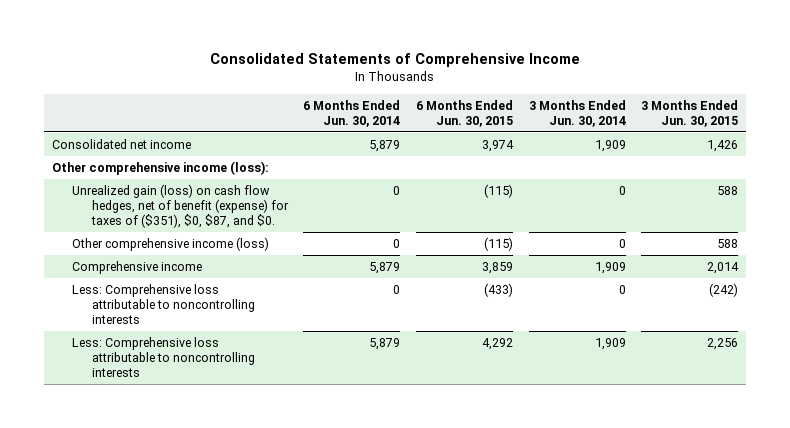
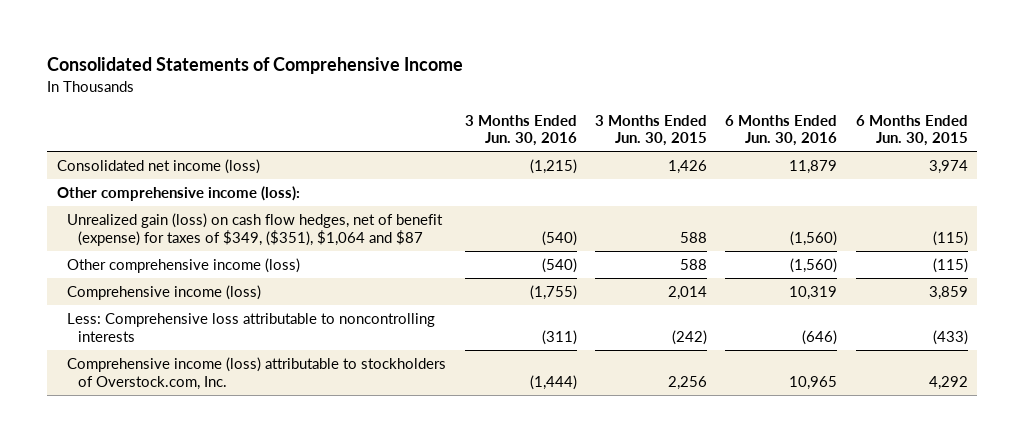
- | 6 Months Ended Jun. 30, 2014 | 6 Months Ended Jun. 30, 2015 | 3 Months Ended Jun. 30, 2014 | 3 Months Ended Jun. 30, 2015
+ | 3 Months Ended Jun. 30, 2016 | 3 Months Ended Jun. 30, 2015 | 6 Months Ended Jun. 30, 2016 | 6 Months Ended Jun. 30, 2015
- Consolidated net income | 5,879 | 3,974 | 1,909 | 1,426
+ Consolidated net income (loss) | (1,215) | 1,426 | 11,879 | 3,974
- Unrealized gain (loss) on cash flow hedges, net of benefit (expense) for taxes of ($351), $0, $87, and $0. | 0 | (115) | 0 | 588
+ Unrealized gain (loss) on cash flow hedges, net of benefit (expense) for taxes of $349, ($351), $1,064 and $87 | (540) | 588 | (1,560) | (115)
- Comprehensive income | 5,879 | 3,859 | 1,909 | 2,014
+ Comprehensive income (loss) | (1,755) | 2,014 | 10,319 | 3,859
- Less: Comprehensive loss attributable to noncontrolling interests | 5,879 | 4,292 | 1,909 | 2,256
+ Comprehensive income (loss) attributable to stockholders of Overstock.com, Inc. | (1,444) | 2,256 | 10,965 | 4,292

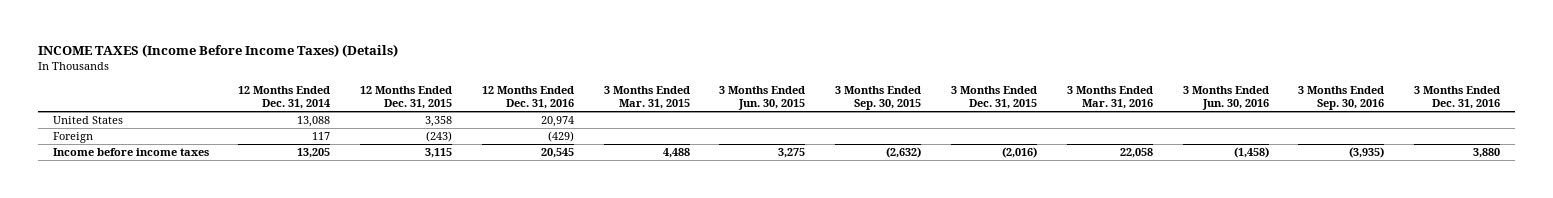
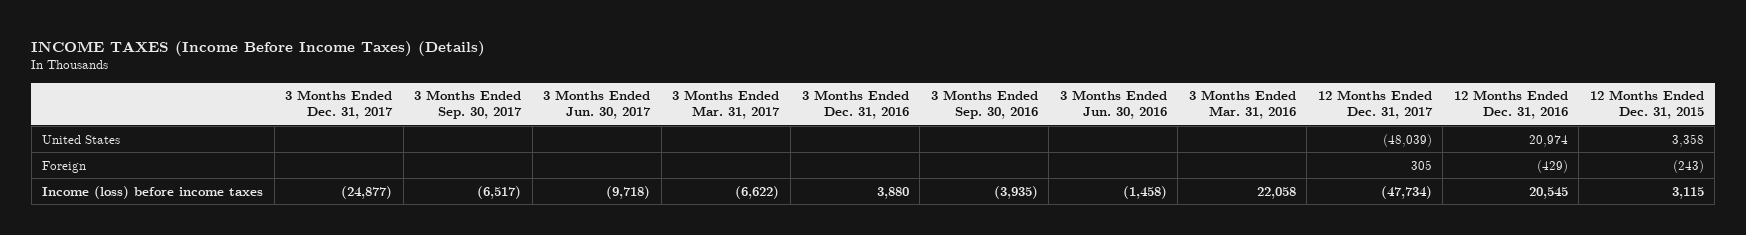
- | 12 Months Ended Dec. 31, 2014 | 12 Months Ended Dec. 31, 2015 | 12 Months Ended Dec. 31, 2016 | 3 Months Ended Mar. 31, 2015 | 3 Months Ended Jun. 30, 2015 | 3 Months Ended Sep. 30, 2015 | 3 Months Ended Dec. 31, 2015 | 3 Months Ended Mar. 31, 2016 | 3 Months Ended Jun. 30, 2016 | 3 Months Ended Sep. 30, 2016 | 3 Months Ended Dec. 31, 2016
+ | 3 Months Ended Dec. 31, 2017 | 3 Months Ended Sep. 30, 2017 | 3 Months Ended Jun. 30, 2017 | 3 Months Ended Mar. 31, 2017 | 3 Months Ended Dec. 31, 2016 | 3 Months Ended Sep. 30, 2016 | 3 Months Ended Jun. 30, 2016 | 3 Months Ended Mar. 31, 2016 | 12 Months Ended Dec. 31, 2017 | 12 Months Ended Dec. 31, 2016 | 12 Months Ended Dec. 31, 2015
- Income before income taxes | 13,205 | 3,115 | 20,545 | 4,488 | 3,275 | (2,632) | (2,016) | 22,058 | (1,458) | (3,935) | 3,880
+ Income (loss) before income taxes | (24,877) | (6,517) | (9,718) | (6,622) | 3,880 | (3,935) | (1,458) | 22,058 | (47,734) | 20,545 | 3,115

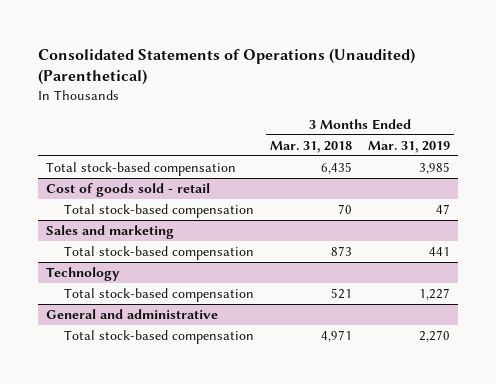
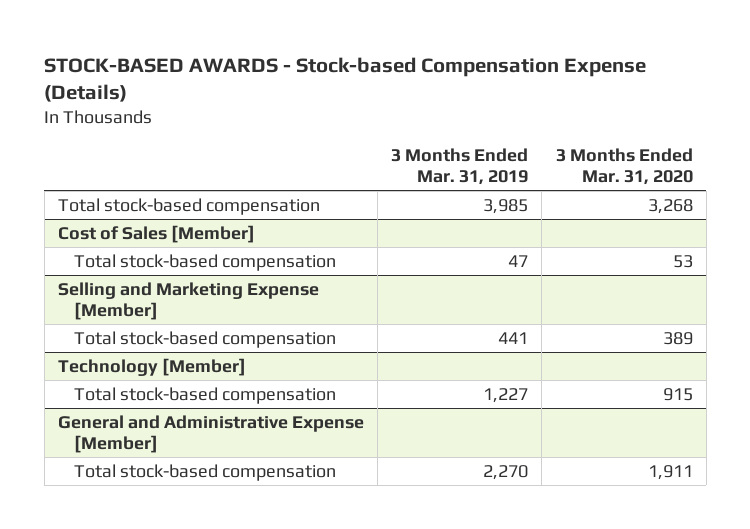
- Consolidated Statements of Operations (Unaudited) (Parenthetical)
+ STOCK-BASED AWARDS - Stock-based Compensation Expense (Details)
- | 3 Months Ended Mar. 31, 2018 | 3 Months Ended Mar. 31, 2019
+ | 3 Months Ended Mar. 31, 2019 | 3 Months Ended Mar. 31, 2020
- Cost of goods sold - retail
+ Cost of Sales [Member]
- Sales and marketing
+ Selling and Marketing Expense [Member]
- Technology
+ Technology [Member]
- General and administrative
+ General and Administrative Expense [Member]

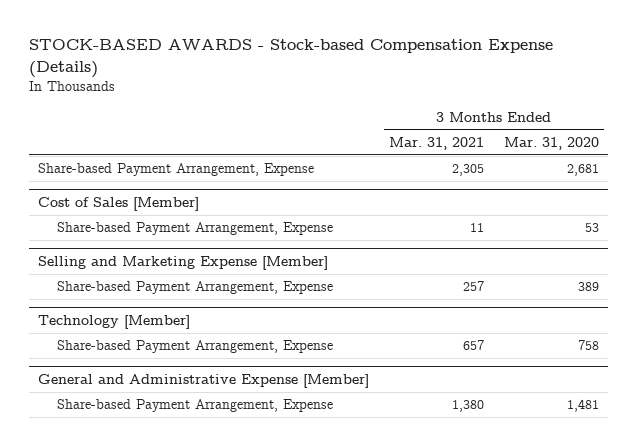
- | 3 Months Ended Mar. 31, 2019 | 3 Months Ended Mar. 31, 2020
+ | 3 Months Ended Mar. 31, 2021 | 3 Months Ended Mar. 31, 2020
- Total stock-based compensation | 3,985 | 3,268
+ Share-based Payment Arrangement, Expense | 2,305 | 2,681
@ Cost of Sales [Member]
- Total stock-based compensation | 47 | 53
+ Share-based Payment Arrangement, Expense | 11 | 53
@ Selling and Marketing Expense [Member]
- Total stock-based compensation | 441 | 389
+ Share-based Payment Arrangement, Expense | 257 | 389
@ Technology [Member]
- Total stock-based compensation | 1,227 | 915
+ Share-based Payment Arrangement, Expense | 657 | 758
@ General and Administrative Expense [Member]
- Total stock-based compensation | 2,270 | 1,911
+ Share-based Payment Arrangement, Expense | 1,380 | 1,481

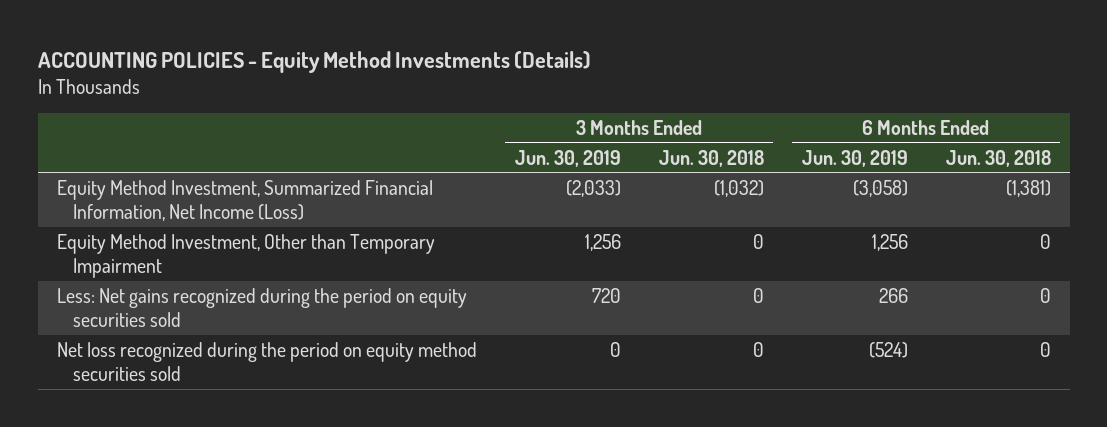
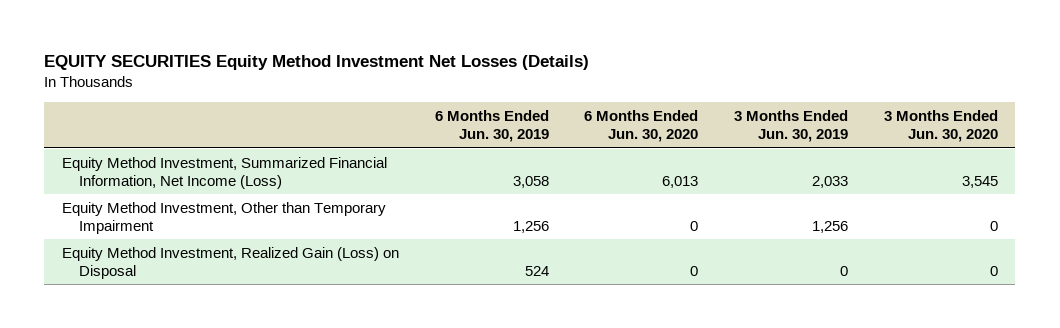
- ACCOUNTING POLICIES - Equity Method Investments (Details)
+ EQUITY SECURITIES Equity Method Investment Net Losses (Details)
- | 3 Months Ended Jun. 30, 2019 | 3 Months Ended Jun. 30, 2018 | 6 Months Ended Jun. 30, 2019 | 6 Months Ended Jun. 30, 2018
+ | 6 Months Ended Jun. 30, 2019 | 6 Months Ended Jun. 30, 2020 | 3 Months Ended Jun. 30, 2019 | 3 Months Ended Jun. 30, 2020
- Equity Method Investment, Summarized Financial Information, Net Income (Loss) | (2,033) | (1,032) | (3,058) | (1,381)
+ Equity Method Investment, Summarized Financial Information, Net Income (Loss) | 3,058 | 6,013 | 2,033 | 3,545
- Less: Net gains recognized during the period on equity securities sold | 720 | 0 | 266 | 0
- Net loss recognized during the period on equity method securities sold | 0 | 0 | (524) | 0
+ Equity Method Investment, Realized Gain (Loss) on Disposal | 524 | 0 | 0 | 0

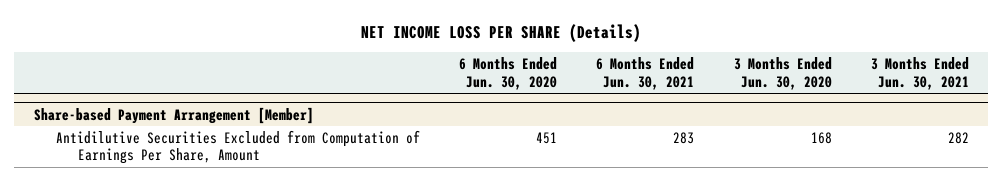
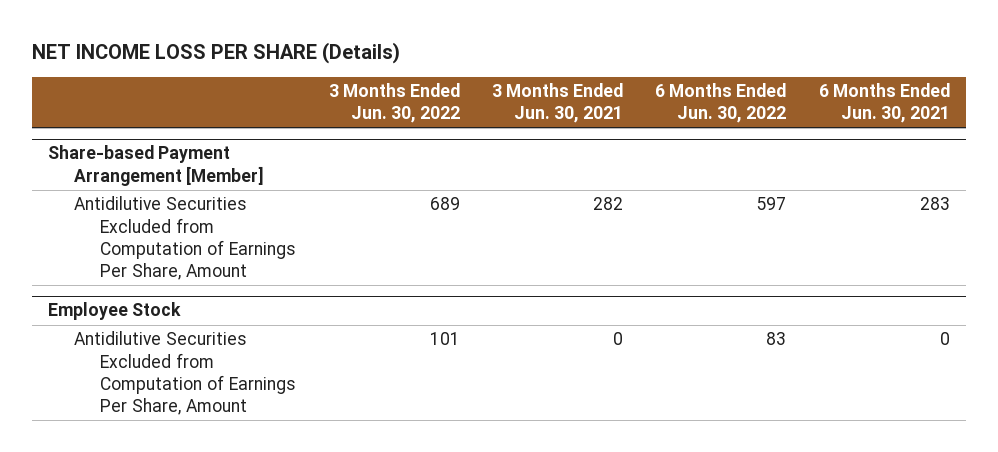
- | 6 Months Ended Jun. 30, 2020 | 6 Months Ended Jun. 30, 2021 | 3 Months Ended Jun. 30, 2020 | 3 Months Ended Jun. 30, 2021
+ | 3 Months Ended Jun. 30, 2022 | 3 Months Ended Jun. 30, 2021 | 6 Months Ended Jun. 30, 2022 | 6 Months Ended Jun. 30, 2021
+ Employee Stock
+ Antidilutive Securities Excluded from Computation of Earnings Per Share, Amount | 101 | 0 | 83 | 0

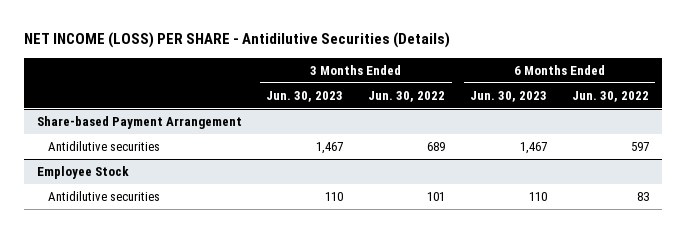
- NET INCOME LOSS PER SHARE (Details)
+ NET INCOME (LOSS) PER SHARE - Antidilutive Securities (Details)
- | 3 Months Ended Jun. 30, 2022 | 3 Months Ended Jun. 30, 2021 | 6 Months Ended Jun. 30, 2022 | 6 Months Ended Jun. 30, 2021
+ | 3 Months Ended Jun. 30, 2023 | 3 Months Ended Jun. 30, 2022 | 6 Months Ended Jun. 30, 2023 | 6 Months Ended Jun. 30, 2022
- Share-based Payment Arrangement [Member]
- Antidilutive Securities Excluded from Computation of Earnings Per Share, Amount | 689 | 282 | 597 | 283
+ Share-based Payment Arrangement
+ Antidilutive securities | 1,467 | 689 | 1,467 | 597
@ Employee Stock
- Antidilutive Securities Excluded from Computation of Earnings Per Share, Amount | 101 | 0 | 83 | 0
+ Antidilutive securities | 110 | 101 | 110 | 83

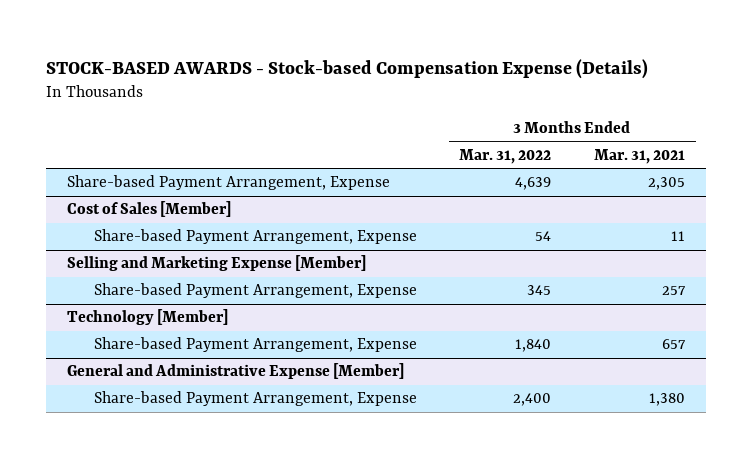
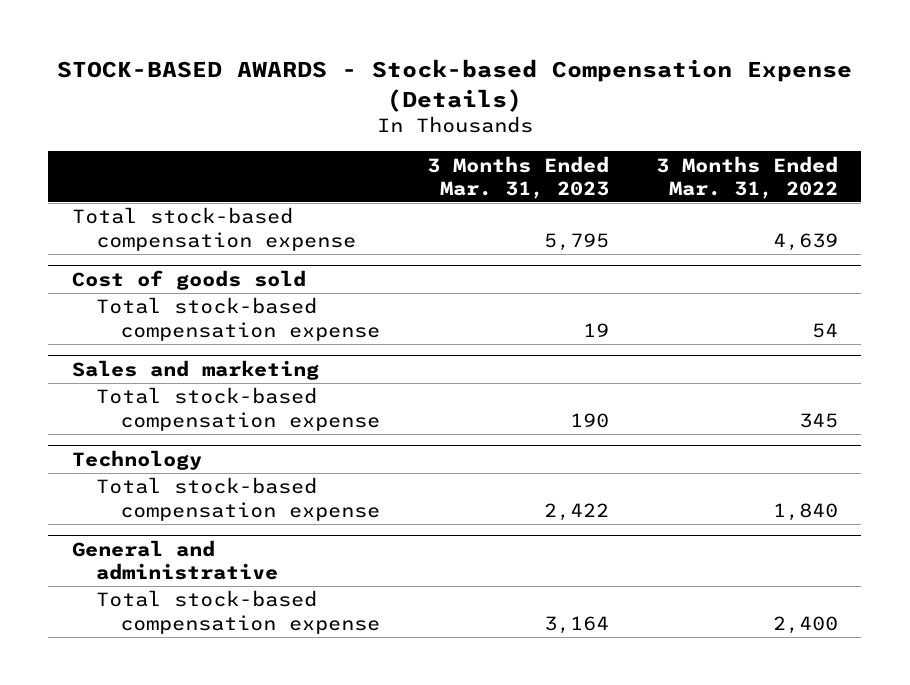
- | 3 Months Ended Mar. 31, 2022 | 3 Months Ended Mar. 31, 2021
+ | 3 Months Ended Mar. 31, 2023 | 3 Months Ended Mar. 31, 2022
- Share-based Payment Arrangement, Expense | 4,639 | 2,305
- Cost of Sales [Member]
- Share-based Payment Arrangement, Expense | 54 | 11
- Selling and Marketing Expense [Member]
- Share-based Payment Arrangement, Expense | 345 | 257
- Technology [Member]
- Share-based Payment Arrangement, Expense | 1,840 | 657
- General and Administrative Expense [Member]
- Share-based Payment Arrangement, Expense | 2,400 | 1,380
+ Total stock-based compensation expense | 5,795 | 4,639
+ Cost of goods sold
+ Total stock-based compensation expense | 19 | 54
+ Sales and marketing
+ Total stock-based compensation expense | 190 | 345
+ Technology
+ Total stock-based compensation expense | 2,422 | 1,840
+ General and administrative
+ Total stock-based compensation expense | 3,164 | 2,400

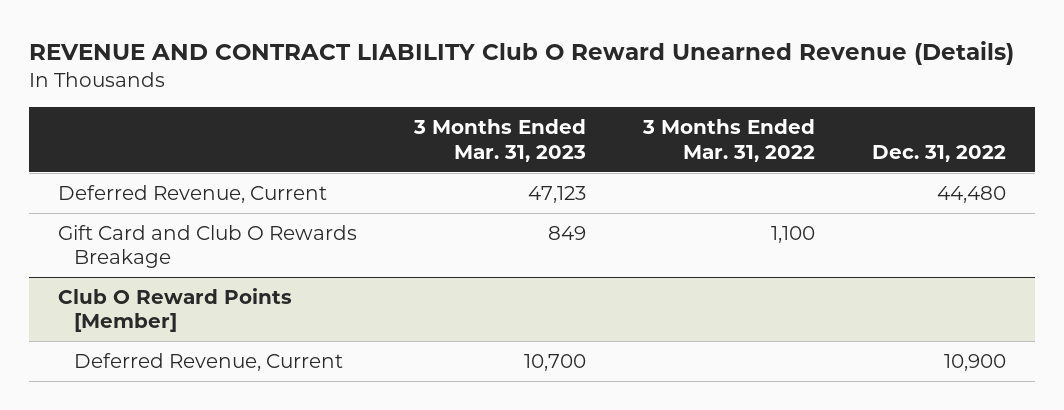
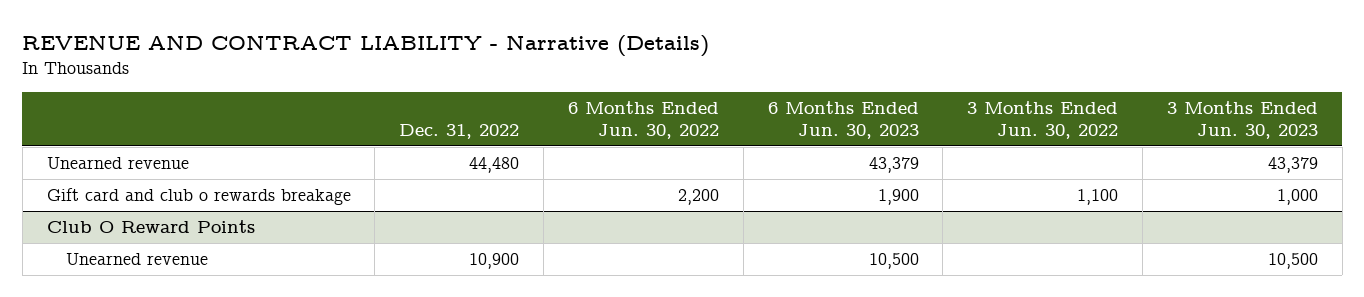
- REVENUE AND CONTRACT LIABILITY Club O Reward Unearned Revenue (Details)
+ REVENUE AND CONTRACT LIABILITY - Narrative (Details)
- | 3 Months Ended Mar. 31, 2023 | 3 Months Ended Mar. 31, 2022 | Dec. 31, 2022
+ | Dec. 31, 2022 | 6 Months Ended Jun. 30, 2022 | 6 Months Ended Jun. 30, 2023 | 3 Months Ended Jun. 30, 2022 | 3 Months Ended Jun. 30, 2023
- Deferred Revenue, Current | 47,123 | | 44,480
- Gift Card and Club O Rewards Breakage | 849 | 1,100 |
- Club O Reward Points [Member]
- Deferred Revenue, Current | 10,700 | | 10,900
+ Unearned revenue | 44,480 | | 43,379 | | 43,379
+ Gift card and club o rewards breakage | | 2,200 | 1,900 | 1,100 | 1,000
+ Club O Reward Points
+ Unearned revenue | 10,900 | | 10,500 | | 10,500

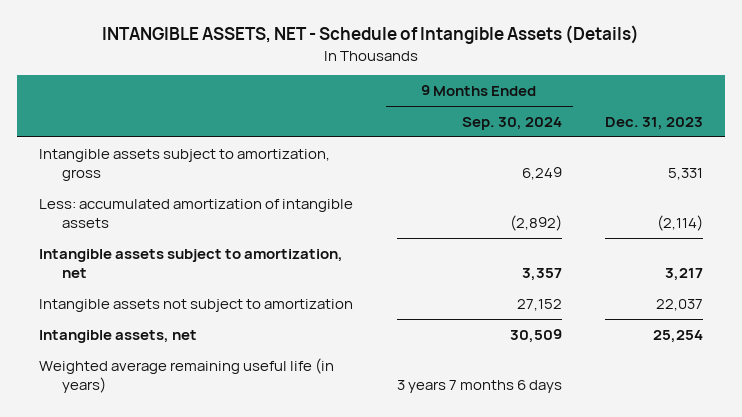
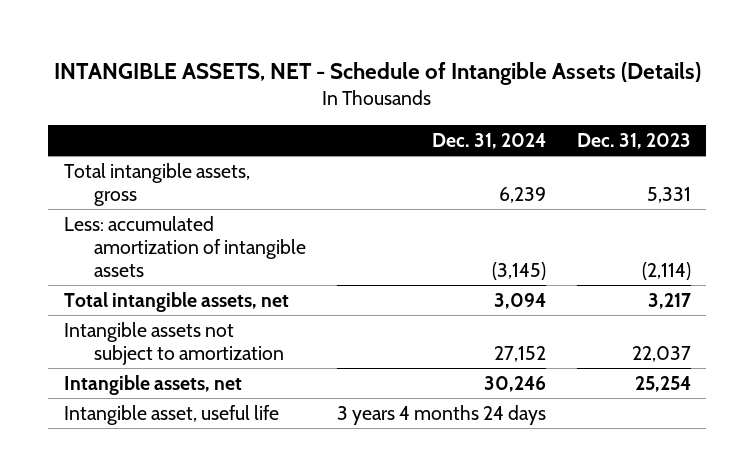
- | 9 Months Ended Sep. 30, 2024 | Dec. 31, 2023
+ | Dec. 31, 2024 | Dec. 31, 2023
- Intangible assets subject to amortization, gross | 6,249 | 5,331
+ Total intangible assets, gross | 6,239 | 5,331
- Intangible assets subject to amortization, net | 3,357 | 3,217
+ Total intangible assets, net | 3,094 | 3,217
- Weighted average remaining useful life (in years) | 3 years 7 months 6 days |
+ Intangible asset, useful life | 3 years 4 months 24 days |

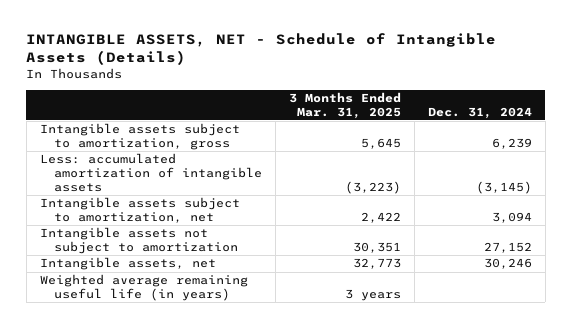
- | Dec. 31, 2024 | Dec. 31, 2023
+ | 3 Months Ended Mar. 31, 2025 | Dec. 31, 2024
- Total intangible assets, gross | 6,239 | 5,331
+ Intangible assets subject to amortization, gross | 5,645 | 6,239
- Total intangible assets, net | 3,094 | 3,217
+ Intangible assets subject to amortization, net | 2,422 | 3,094
- Intangible asset, useful life | 3 years 4 months 24 days |
+ Weighted average remaining useful life (in years) | 3 years |

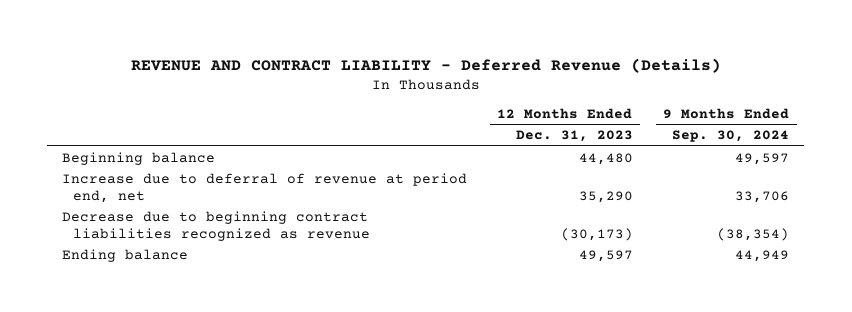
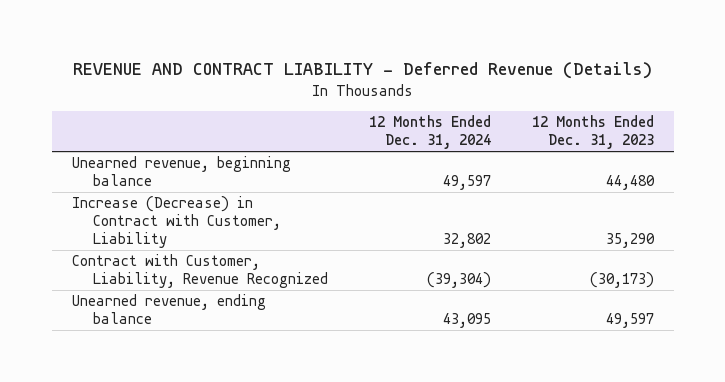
- | 12 Months Ended Dec. 31, 2023 | 9 Months Ended Sep. 30, 2024
+ | 12 Months Ended Dec. 31, 2024 | 12 Months Ended Dec. 31, 2023
- Beginning balance | 44,480 | 49,597
- Increase due to deferral of revenue at period end, net | 35,290 | 33,706
- Decrease due to beginning contract liabilities recognized as revenue | (30,173) | (38,354)
- Ending balance | 49,597 | 44,949
+ Unearned revenue, beginning balance | 49,597 | 44,480
+ Increase (Decrease) in Contract with Customer, Liability | 32,802 | 35,290
+ Contract with Customer, Liability, Revenue Recognized | (39,304) | (30,173)
+ Unearned revenue, ending balance | 43,095 | 49,597

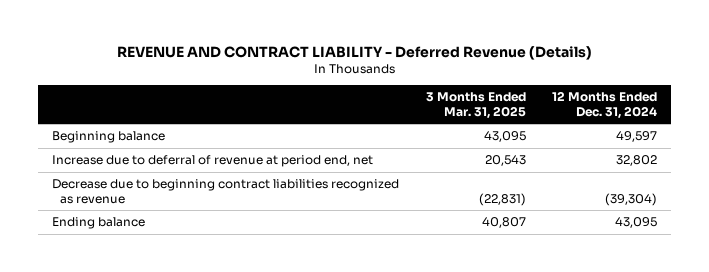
- | 12 Months Ended Dec. 31, 2024 | 12 Months Ended Dec. 31, 2023
+ | 3 Months Ended Mar. 31, 2025 | 12 Months Ended Dec. 31, 2024
- Unearned revenue, beginning balance | 49,597 | 44,480
- Increase (Decrease) in Contract with Customer, Liability | 32,802 | 35,290
- Contract with Customer, Liability, Revenue Recognized | (39,304) | (30,173)
- Unearned revenue, ending balance | 43,095 | 49,597
+ Beginning balance | 43,095 | 49,597
+ Increase due to deferral of revenue at period end, net | 20,543 | 32,802
+ Decrease due to beginning contract liabilities recognized as revenue | (22,831) | (39,304)
+ Ending balance | 40,807 | 43,095

